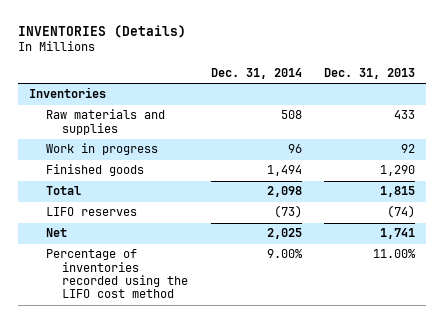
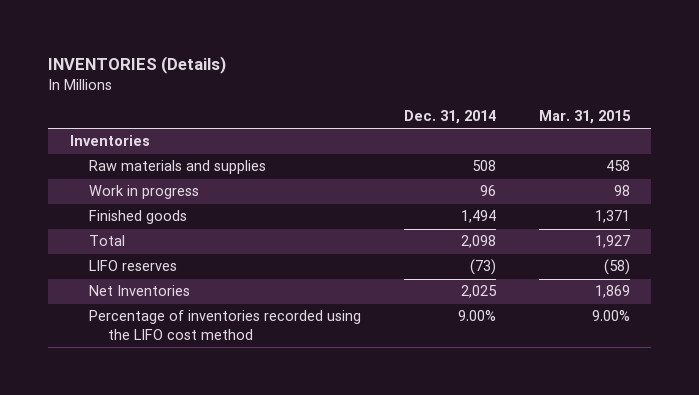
- | Dec. 31, 2014 | Dec. 31, 2013
+ | Dec. 31, 2014 | Mar. 31, 2015
- Net | 2,025 | 1,741
+ Net Inventories | 2,025 | 1,869

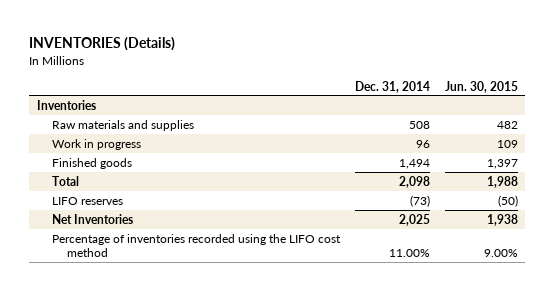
- | Dec. 31, 2014 | Mar. 31, 2015
+ | Dec. 31, 2014 | Jun. 30, 2015
- Percentage of inventories recorded using the LIFO cost method | 9.00% | 9.00%
+ Percentage of inventories recorded using the LIFO cost method | 11.00% | 9.00%

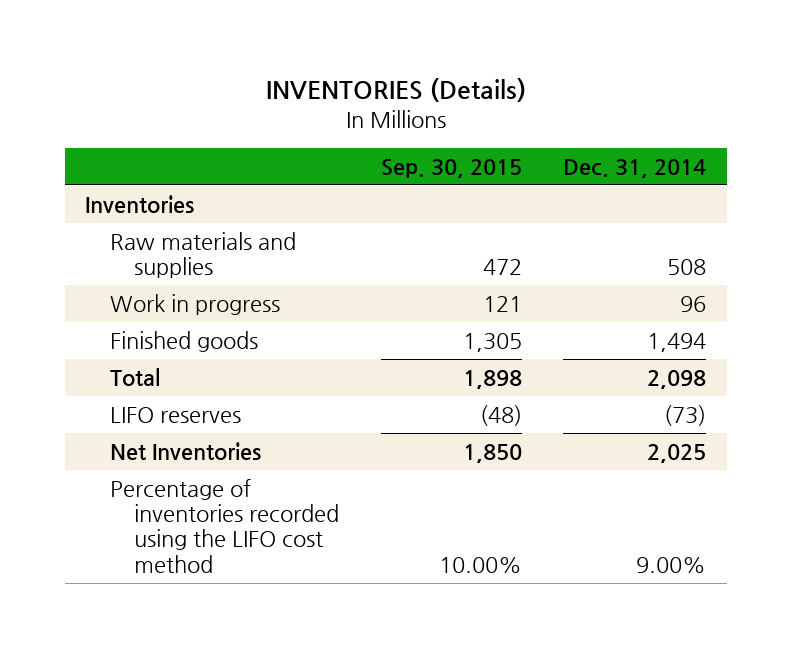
- | Dec. 31, 2014 | Jun. 30, 2015
+ | Sep. 30, 2015 | Dec. 31, 2014
- Percentage of inventories recorded using the LIFO cost method | 11.00% | 9.00%
+ Percentage of inventories recorded using the LIFO cost method | 10.00% | 9.00%

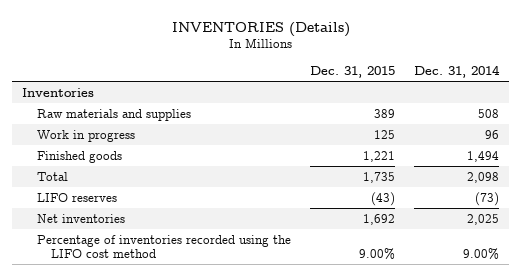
- | Sep. 30, 2015 | Dec. 31, 2014
+ | Dec. 31, 2015 | Dec. 31, 2014
- Net Inventories | 1,850 | 2,025
+ Net inventories | 1,692 | 2,025

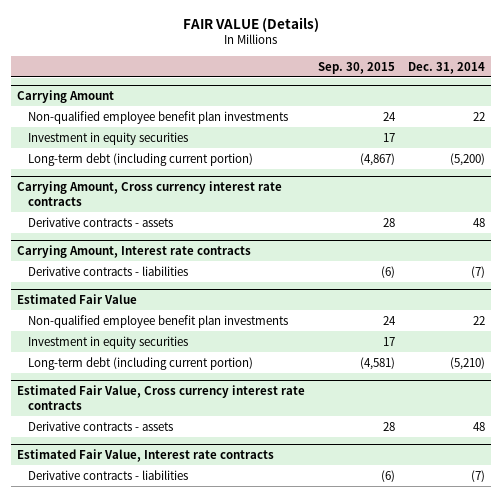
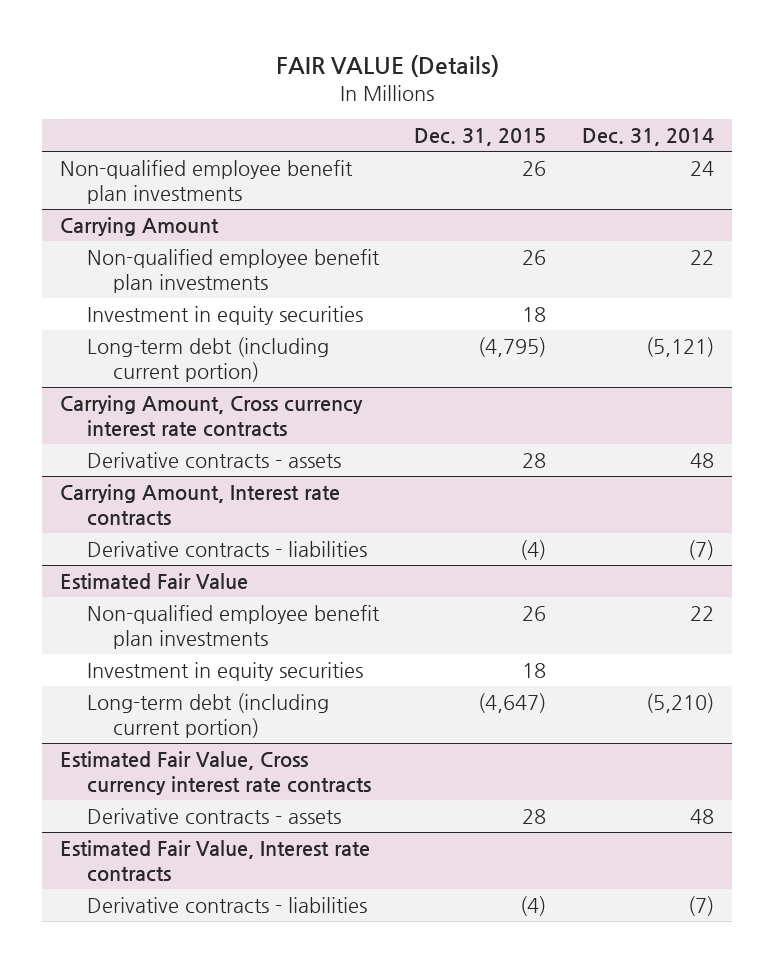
- | Sep. 30, 2015 | Dec. 31, 2014
+ | Dec. 31, 2015 | Dec. 31, 2014
+ Non-qualified employee benefit plan investments | 26 | 24
@ Carrying Amount
- Long-term debt (including current portion) | (4,867) | (5,200)
+ Long-term debt (including current portion) | (4,795) | (5,121)

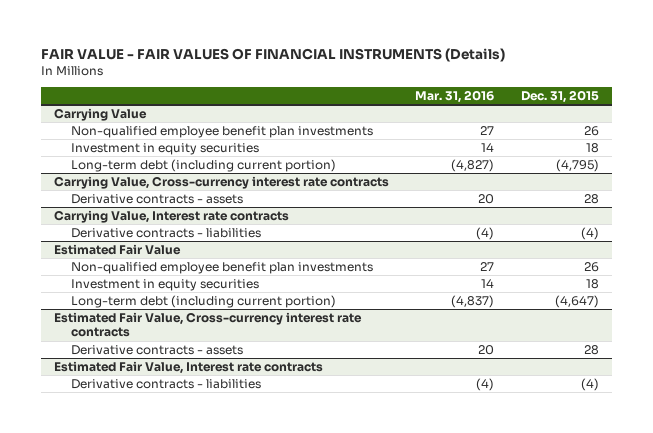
- FAIR VALUE (Details)
+ FAIR VALUE - FAIR VALUES OF FINANCIAL INSTRUMENTS (Details)
- | Dec. 31, 2015 | Dec. 31, 2014
+ | Mar. 31, 2016 | Dec. 31, 2015
- Non-qualified employee benefit plan investments | 26 | 24
- Carrying Amount
+ Carrying Value
- Carrying Amount, Cross currency interest rate contracts
+ Carrying Value, Cross-currency interest rate contracts
- Carrying Amount, Interest rate contracts
+ Carrying Value, Interest rate contracts
- Estimated Fair Value, Cross currency interest rate contracts
+ Estimated Fair Value, Cross-currency interest rate contracts

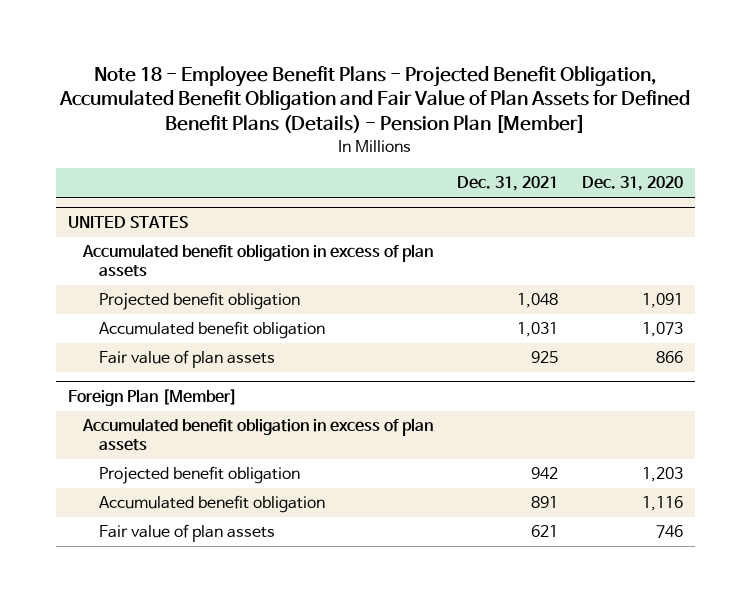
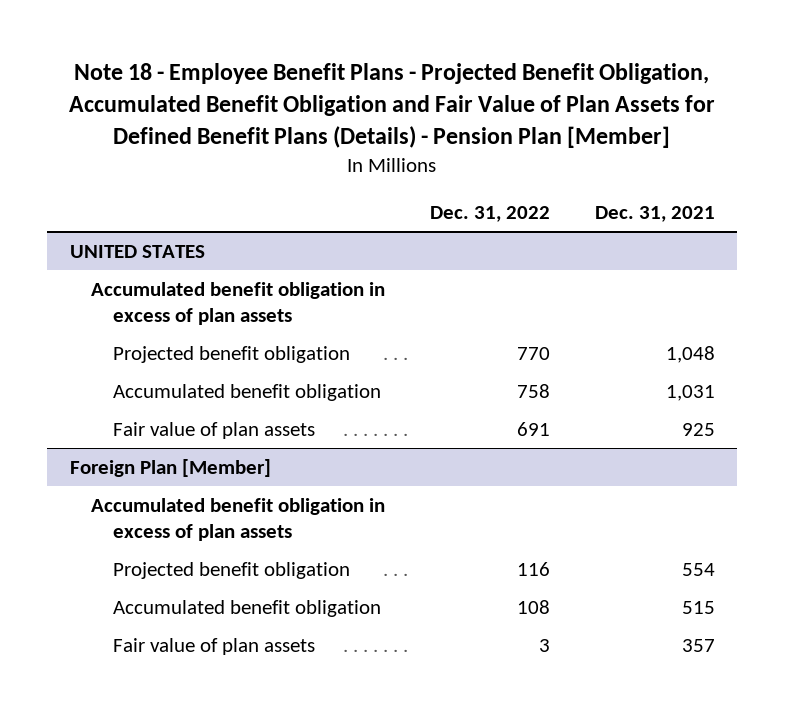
- | Dec. 31, 2021 | Dec. 31, 2020
+ | Dec. 31, 2022 | Dec. 31, 2021
@ Foreign Plan [Member]
- Projected benefit obligation | 942 | 1,203
- Accumulated benefit obligation | 891 | 1,116
- Fair value of plan assets | 621 | 746
+ Projected benefit obligation | 116 | 554
+ Accumulated benefit obligation | 108 | 515
+ Fair value of plan assets | 3 | 357

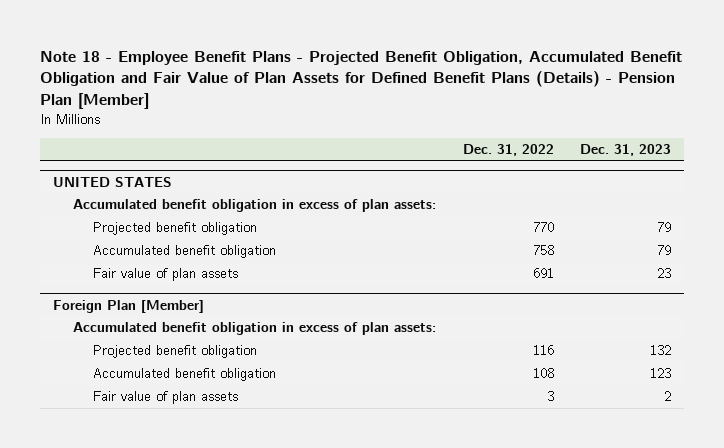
- | Dec. 31, 2022 | Dec. 31, 2021
+ | Dec. 31, 2022 | Dec. 31, 2023
@ UNITED STATES
- Accumulated benefit obligation in excess of plan assets
+ Accumulated benefit obligation in excess of plan assets:
@ Foreign Plan [Member]
- Accumulated benefit obligation in excess of plan assets
+ Accumulated benefit obligation in excess of plan assets:

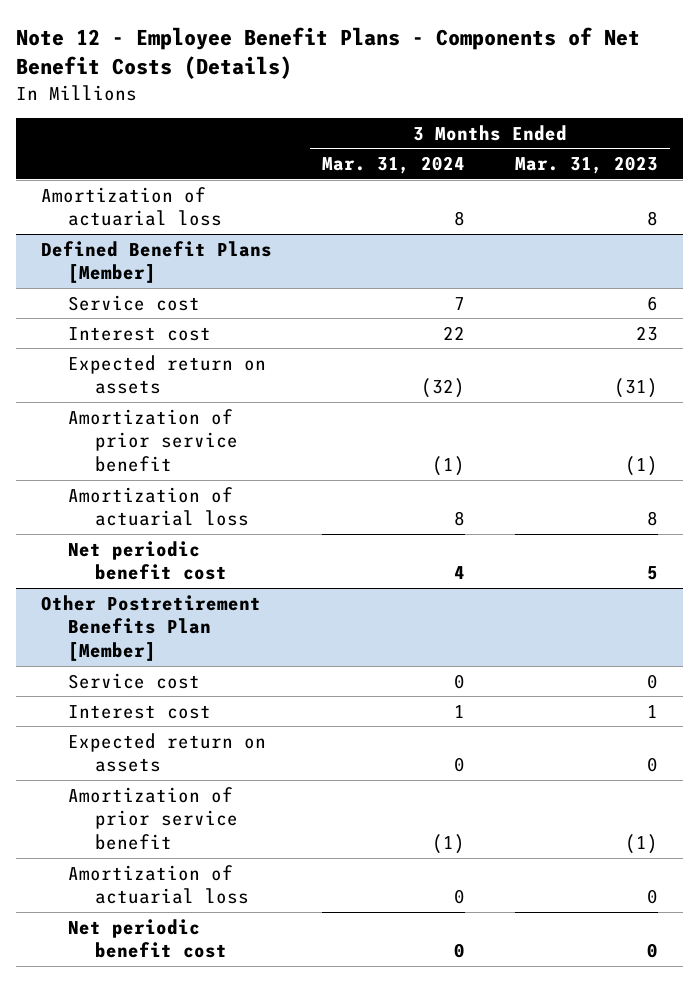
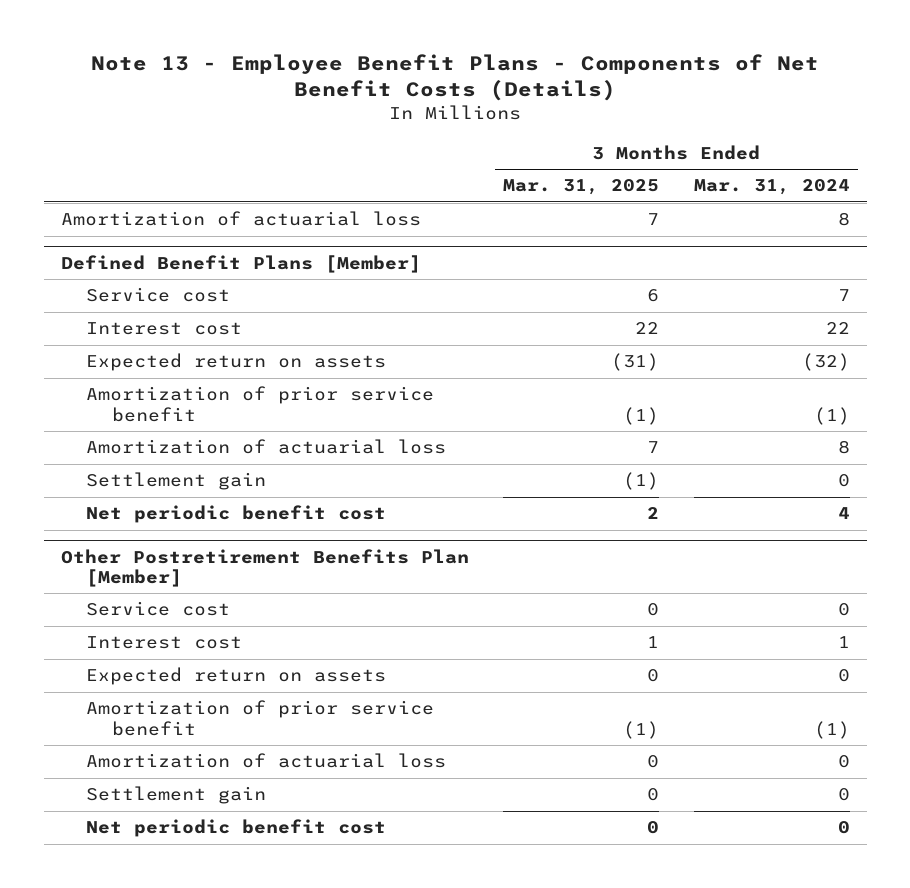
- Note 12 - Employee Benefit Plans - Components of Net Benefit Costs (Details)
+ Note 13 - Employee Benefit Plans - Components of Net Benefit Costs (Details)
- | 3 Months Ended Mar. 31, 2024 | 3 Months Ended Mar. 31, 2023
+ | 3 Months Ended Mar. 31, 2025 | 3 Months Ended Mar. 31, 2024
@ Defined Benefit Plans [Member]
+ Settlement gain | (1) | 0
@ Other Postretirement Benefits Plan [Member]
+ Settlement gain | 0 | 0

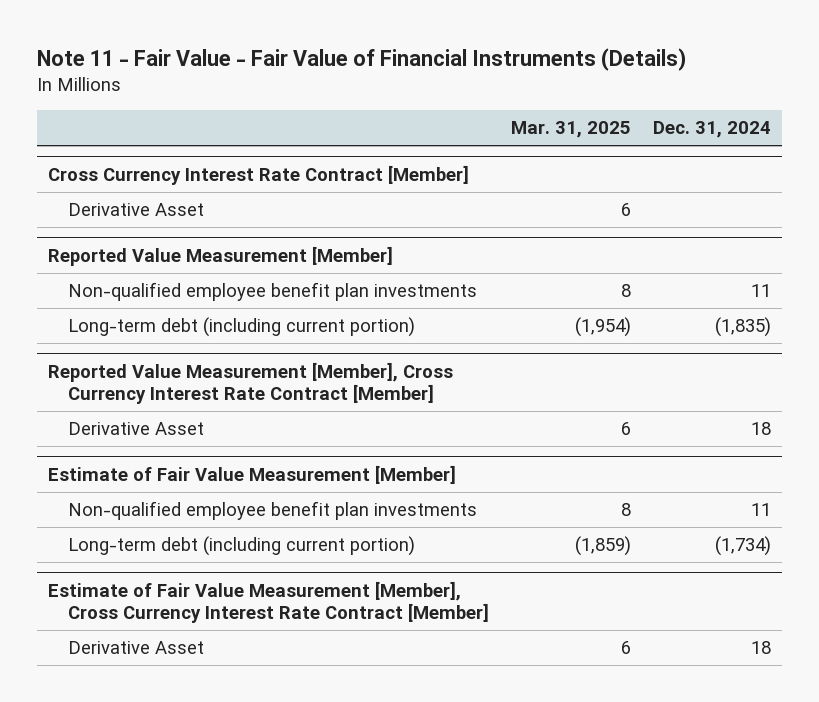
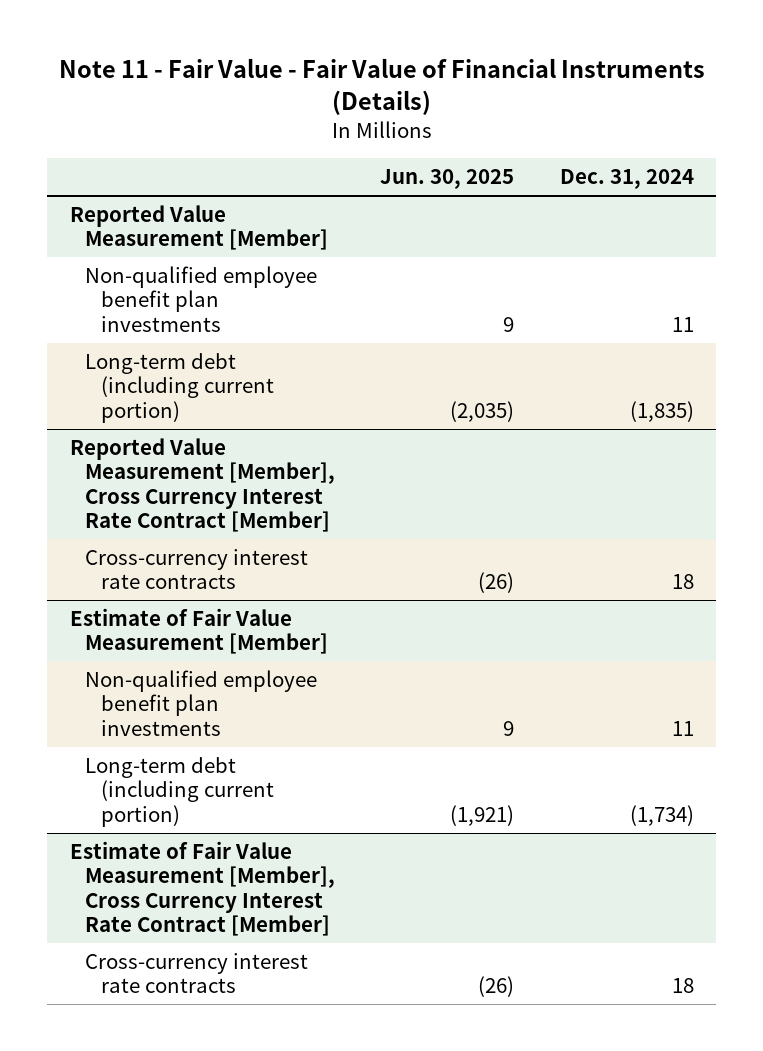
- | Mar. 31, 2025 | Dec. 31, 2024
+ | Jun. 30, 2025 | Dec. 31, 2024
- Cross Currency Interest Rate Contract [Member]
- Derivative Asset | 6 |
@ Reported Value Measurement [Member], Cross Currency Interest Rate Contract [Member]
- Derivative Asset | 6 | 18
+ Cross-currency interest rate contracts | (26) | 18
@ Estimate of Fair Value Measurement [Member], Cross Currency Interest Rate Contract [Member]
- Derivative Asset | 6 | 18
+ Cross-currency interest rate contracts | (26) | 18

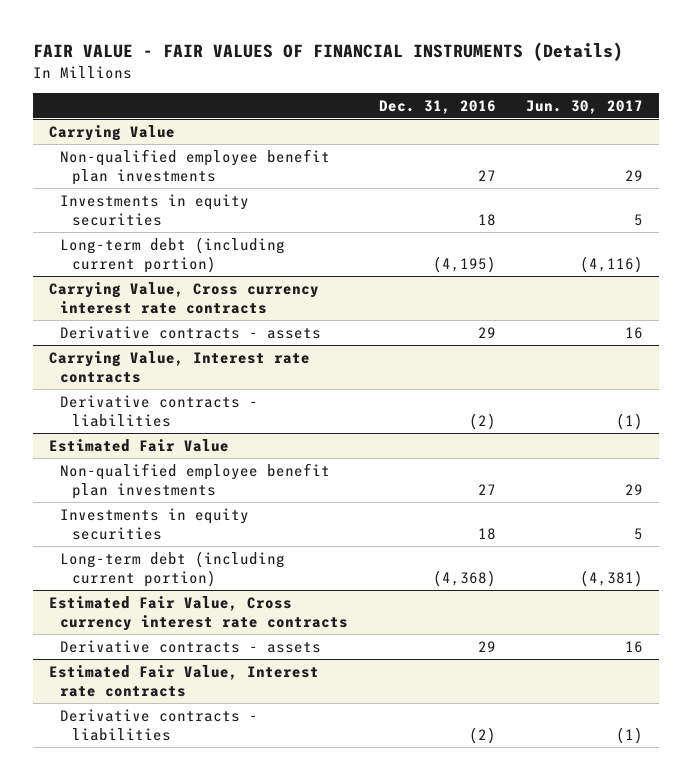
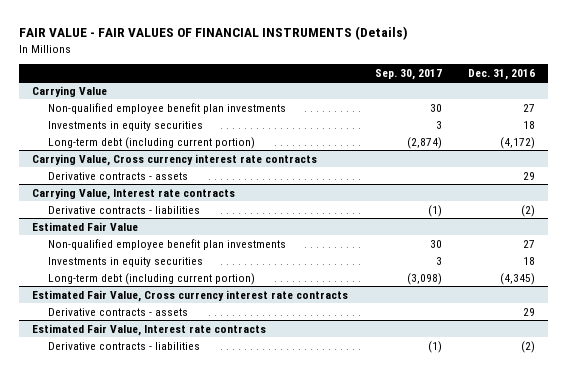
- | Dec. 31, 2016 | Jun. 30, 2017
+ | Sep. 30, 2017 | Dec. 31, 2016
@ Carrying Value
- Long-term debt (including current portion) | (4,195) | (4,116)
+ Long-term debt (including current portion) | (2,874) | (4,172)
@ Estimated Fair Value
- Long-term debt (including current portion) | (4,368) | (4,381)
+ Long-term debt (including current portion) | (3,098) | (4,345)

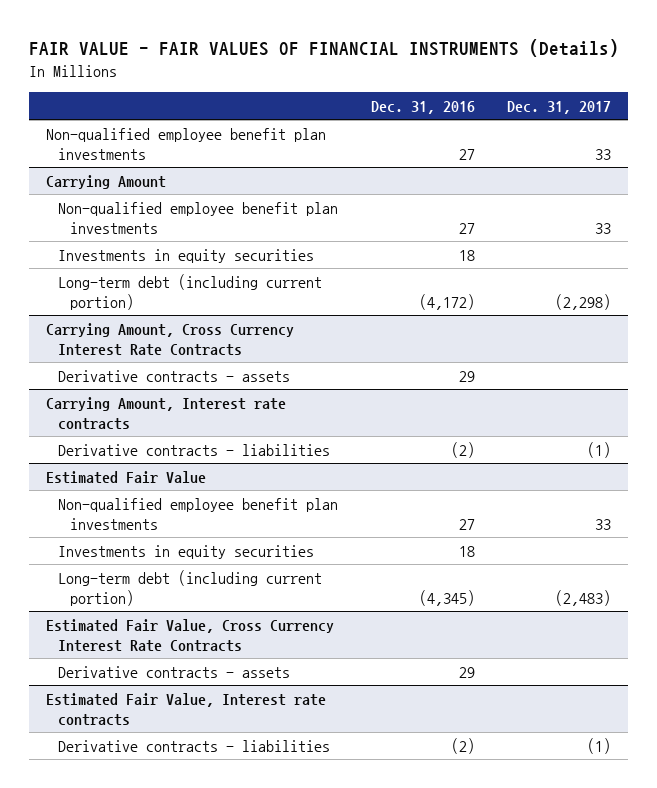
- | Sep. 30, 2017 | Dec. 31, 2016
+ | Dec. 31, 2016 | Dec. 31, 2017
- Carrying Value
+ Carrying Amount
+ Non-qualified employee benefit plan investments | 27 | 33
- Carrying Value, Cross currency interest rate contracts
+ Carrying Amount, Cross Currency Interest Rate Contracts
- Carrying Value, Interest rate contracts
+ Carrying Amount, Interest rate contracts
- Estimated Fair Value, Cross currency interest rate contracts
+ Estimated Fair Value, Cross Currency Interest Rate Contracts

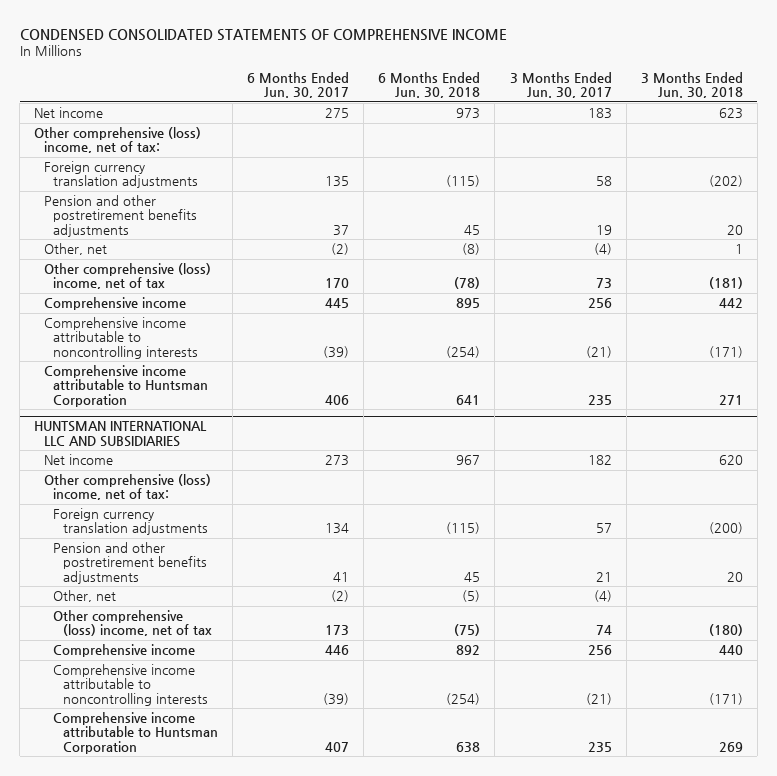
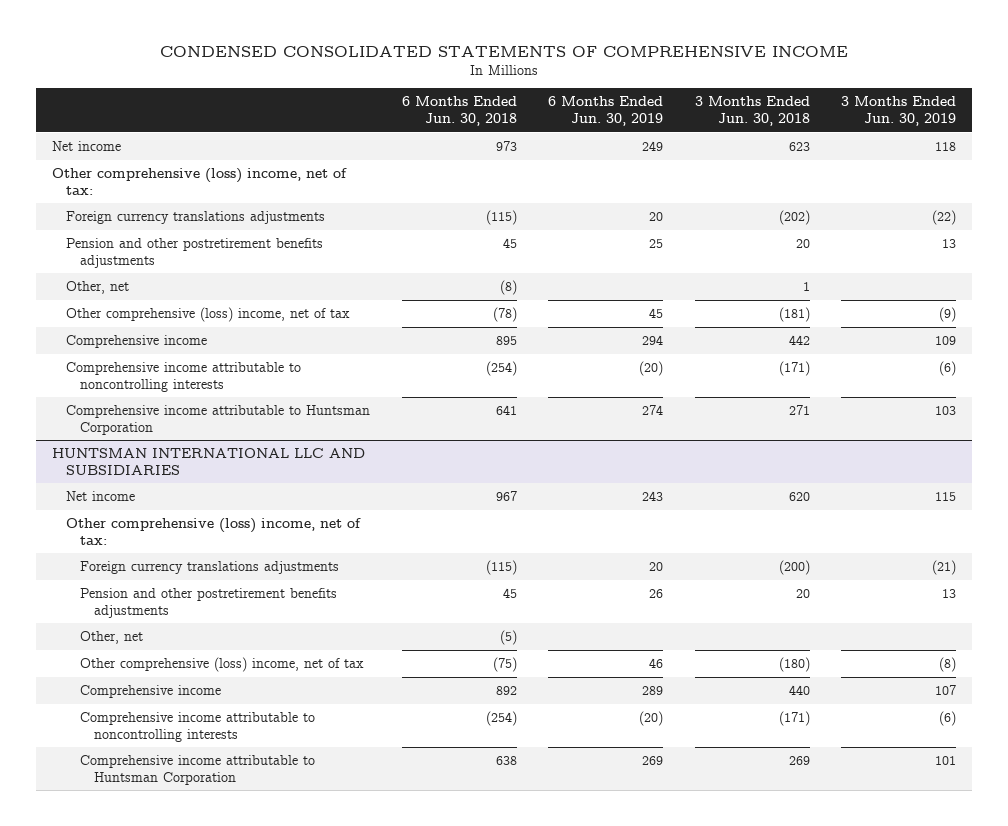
- | 6 Months Ended Jun. 30, 2017 | 6 Months Ended Jun. 30, 2018 | 3 Months Ended Jun. 30, 2017 | 3 Months Ended Jun. 30, 2018
+ | 6 Months Ended Jun. 30, 2018 | 6 Months Ended Jun. 30, 2019 | 3 Months Ended Jun. 30, 2018 | 3 Months Ended Jun. 30, 2019
- Foreign currency translation adjustments | 135 | (115) | 58 | (202)
+ Foreign currency translations adjustments | (115) | 20 | (202) | (22)
@ HUNTSMAN INTERNATIONAL LLC AND SUBSIDIARIES
- Foreign currency translation adjustments | 134 | (115) | 57 | (200)
+ Foreign currency translations adjustments | (115) | 20 | (200) | (21)

